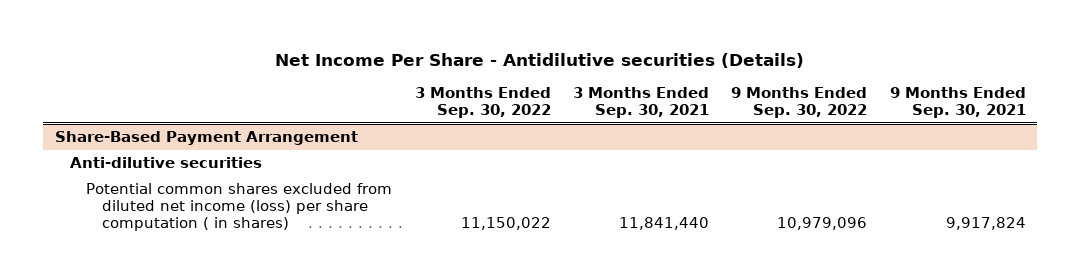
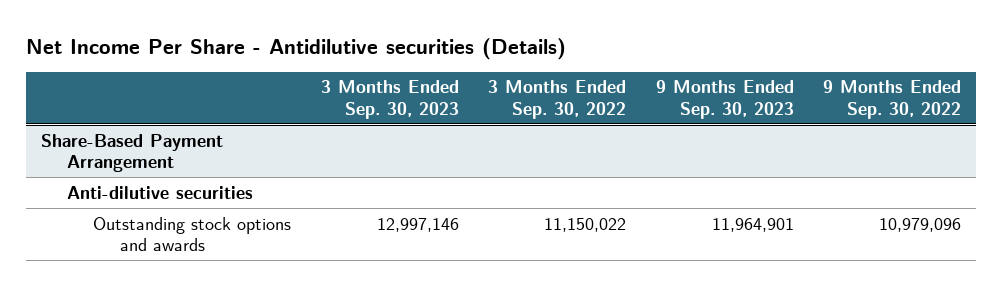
- | 3 Months Ended Sep. 30, 2022 | 3 Months Ended Sep. 30, 2021 | 9 Months Ended Sep. 30, 2022 | 9 Months Ended Sep. 30, 2021
+ | 3 Months Ended Sep. 30, 2023 | 3 Months Ended Sep. 30, 2022 | 9 Months Ended Sep. 30, 2023 | 9 Months Ended Sep. 30, 2022
@ Share-Based Payment Arrangement
- Potential common shares excluded from diluted net income (loss) per share computation ( in shares) | 11,150,022 | 11,841,440 | 10,979,096 | 9,917,824
+ Outstanding stock options and awards | 12,997,146 | 11,150,022 | 11,964,901 | 10,979,096

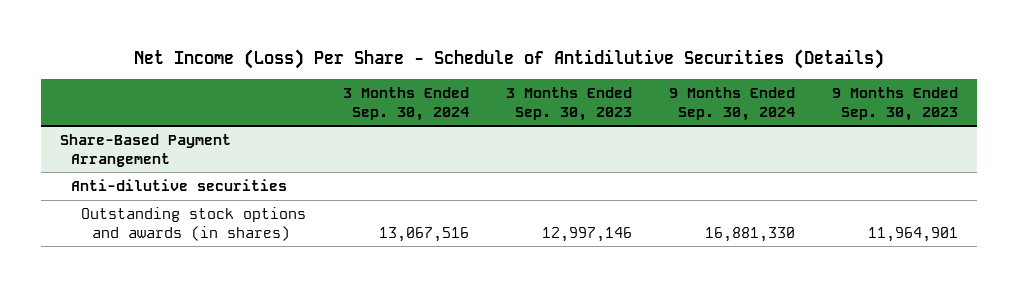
- Net Income Per Share - Antidilutive securities (Details)
+ Net Income (Loss) Per Share - Schedule of Antidilutive Securities (Details)
- | 3 Months Ended Sep. 30, 2023 | 3 Months Ended Sep. 30, 2022 | 9 Months Ended Sep. 30, 2023 | 9 Months Ended Sep. 30, 2022
+ | 3 Months Ended Sep. 30, 2024 | 3 Months Ended Sep. 30, 2023 | 9 Months Ended Sep. 30, 2024 | 9 Months Ended Sep. 30, 2023
@ Share-Based Payment Arrangement
- Outstanding stock options and awards | 12,997,146 | 11,150,022 | 11,964,901 | 10,979,096
+ Outstanding stock options and awards (in shares) | 13,067,516 | 12,997,146 | 16,881,330 | 11,964,901

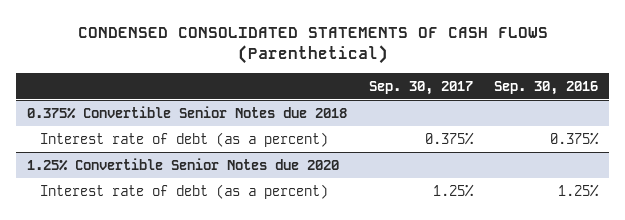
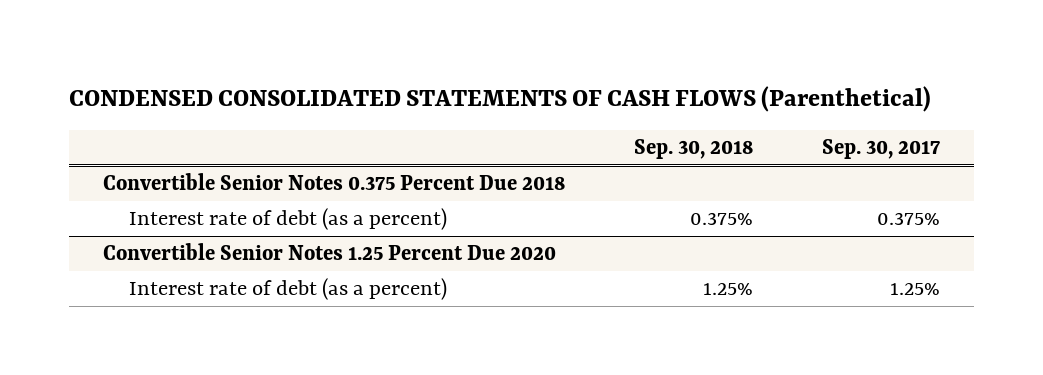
- | Sep. 30, 2017 | Sep. 30, 2016
+ | Sep. 30, 2018 | Sep. 30, 2017
- 0.375% Convertible Senior Notes due 2018
+ Convertible Senior Notes 0.375 Percent Due 2018
- 1.25% Convertible Senior Notes due 2020
+ Convertible Senior Notes 1.25 Percent Due 2020

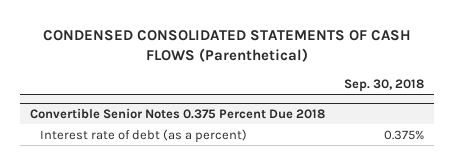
- | Sep. 30, 2018 | Sep. 30, 2017
+ | Sep. 30, 2018
- Convertible Senior Notes 1.25 Percent Due 2020
- Interest rate of debt (as a percent) | 1.25% | 1.25%

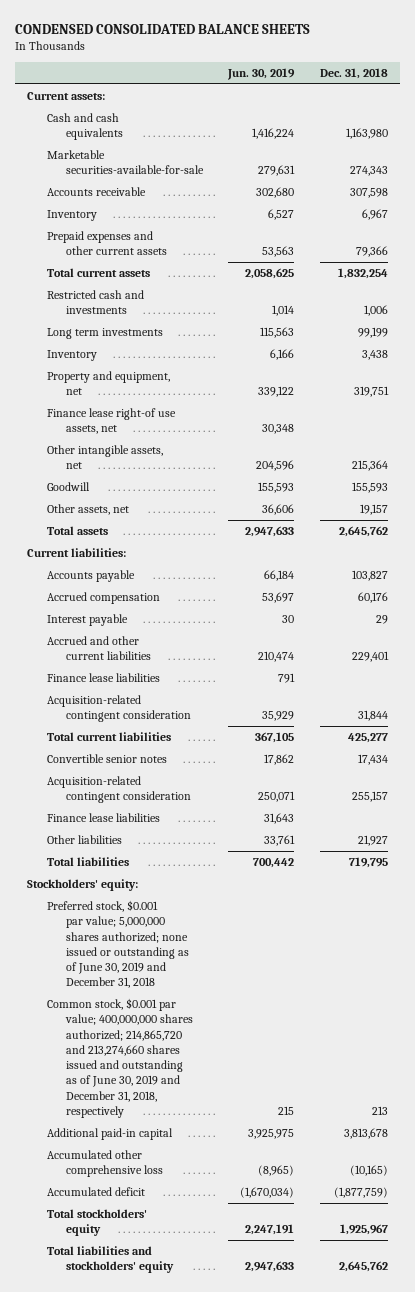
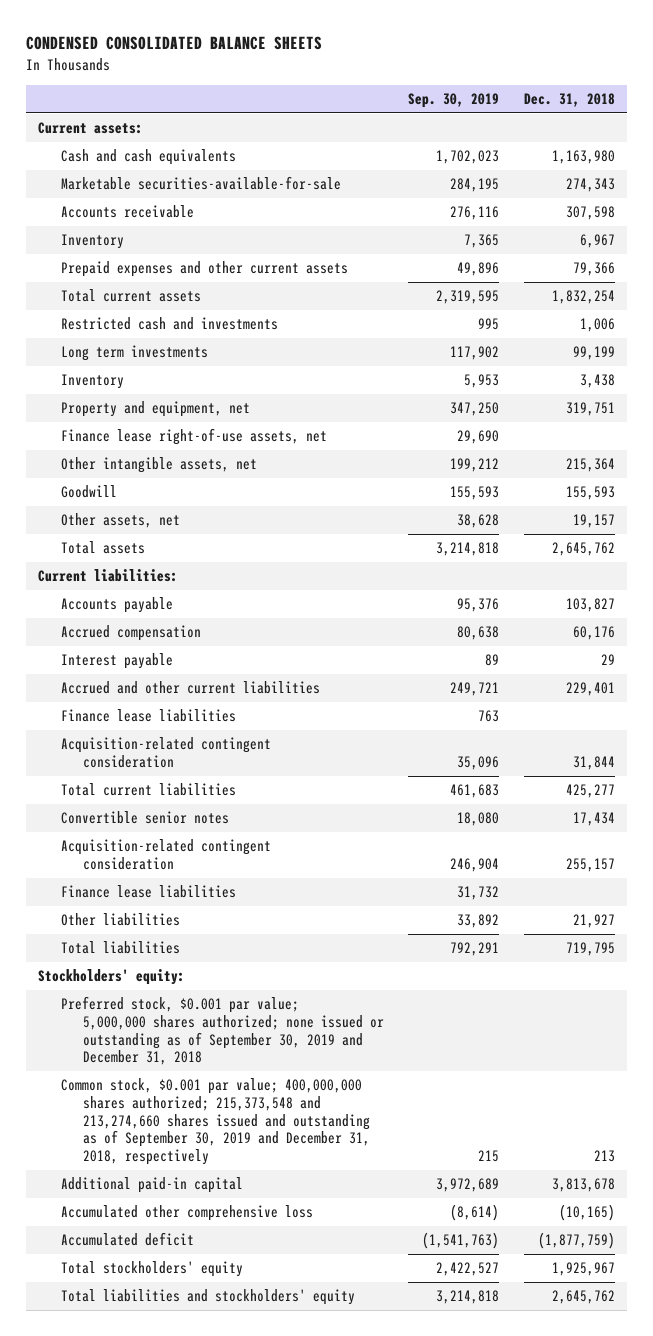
- | Jun. 30, 2019 | Dec. 31, 2018
+ | Sep. 30, 2019 | Dec. 31, 2018
- Finance lease right-of use assets, net | 30,348 |
+ Finance lease right-of-use assets, net | 29,690 |
- Preferred stock, $0.001 par value; 5,000,000 shares authorized; none issued or outstanding as of June 30, 2019 and December 31, 2018
- Common stock, $0.001 par value; 400,000,000 shares authorized; 214,865,720 and 213,274,660 shares issued and outstanding as of June 30, 2019 and December 31, 2018, respectively | 215 | 213
+ Preferred stock, $0.001 par value; 5,000,000 shares authorized; none issued or outstanding as of September 30, 2019 and December 31, 2018
+ Common stock, $0.001 par value; 400,000,000 shares authorized; 215,373,548 and 213,274,660 shares issued and outstanding as of September 30, 2019 and December 31, 2018, respectively | 215 | 213

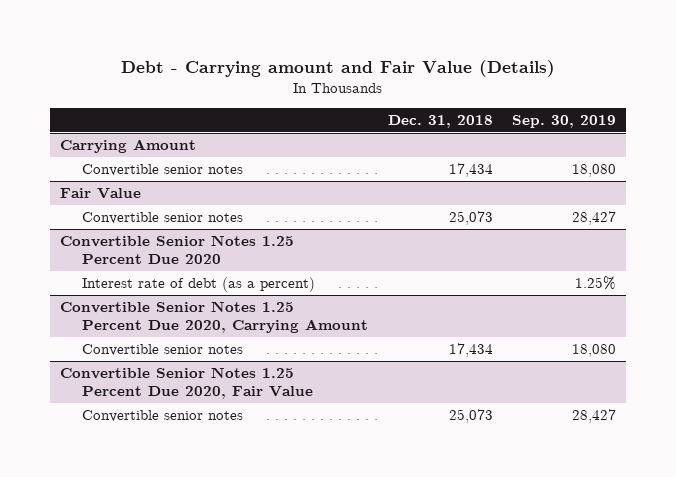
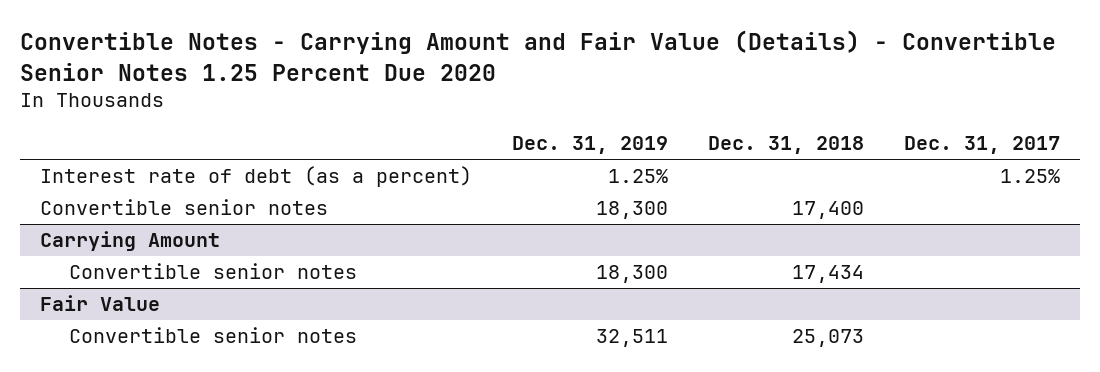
- Debt - Carrying amount and Fair Value (Details)
+ Convertible Notes - Carrying Amount and Fair Value (Details) - Convertible Senior Notes 1.25 Percent Due 2020
- | Dec. 31, 2018 | Sep. 30, 2019
+ | Dec. 31, 2019 | Dec. 31, 2018 | Dec. 31, 2017
+ Interest rate of debt (as a percent) | 1.25% | | 1.25%
+ Convertible senior notes | 18,300 | 17,400 |
- Convertible Senior Notes 1.25 Percent Due 2020
- Interest rate of debt (as a percent) | | 1.25%
- Convertible Senior Notes 1.25 Percent Due 2020, Carrying Amount
- Convertible senior notes | 17,434 | 18,080
- Convertible Senior Notes 1.25 Percent Due 2020, Fair Value
- Convertible senior notes | 25,073 | 28,427

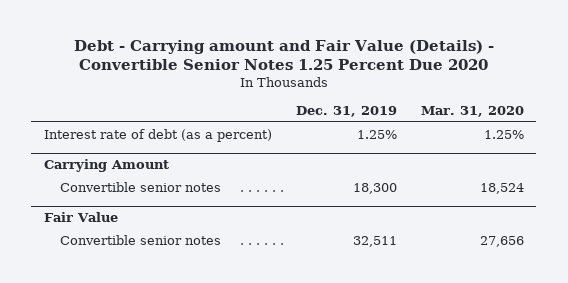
- Convertible Notes - Carrying Amount and Fair Value (Details) - Convertible Senior Notes 1.25 Percent Due 2020
+ Debt - Carrying amount and Fair Value (Details) - Convertible Senior Notes 1.25 Percent Due 2020
- | Dec. 31, 2019 | Dec. 31, 2018 | Dec. 31, 2017
+ | Dec. 31, 2019 | Mar. 31, 2020
- Convertible senior notes | 18,300 | 17,400 |

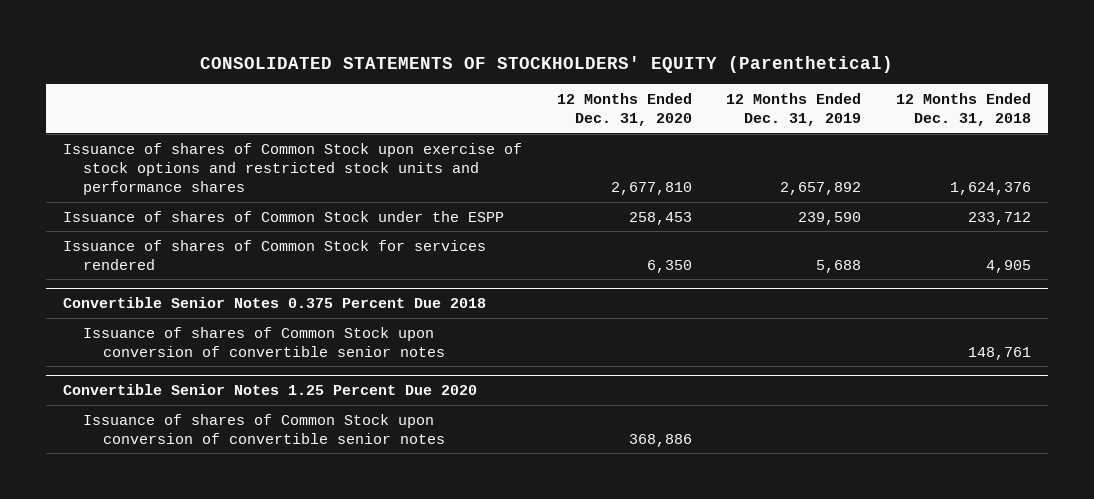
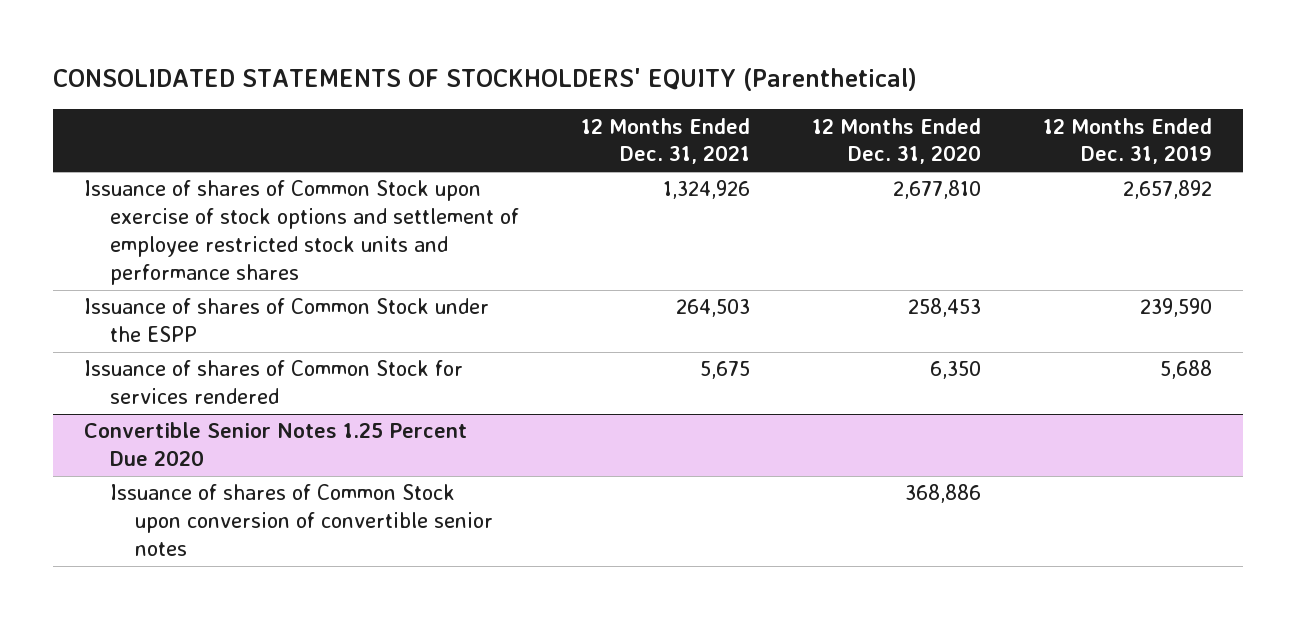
- | 12 Months Ended Dec. 31, 2020 | 12 Months Ended Dec. 31, 2019 | 12 Months Ended Dec. 31, 2018
+ | 12 Months Ended Dec. 31, 2021 | 12 Months Ended Dec. 31, 2020 | 12 Months Ended Dec. 31, 2019
- Issuance of shares of Common Stock upon exercise of stock options and restricted stock units and performance shares | 2,677,810 | 2,657,892 | 1,624,376
+ Issuance of shares of Common Stock upon exercise of stock options and settlement of employee restricted stock units and performance shares | 1,324,926 | 2,677,810 | 2,657,892
- Convertible Senior Notes 0.375 Percent Due 2018
- Issuance of shares of Common Stock upon conversion of convertible senior notes | | | 148,761

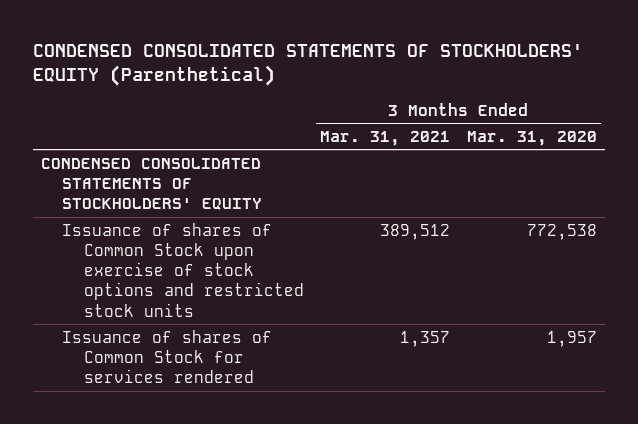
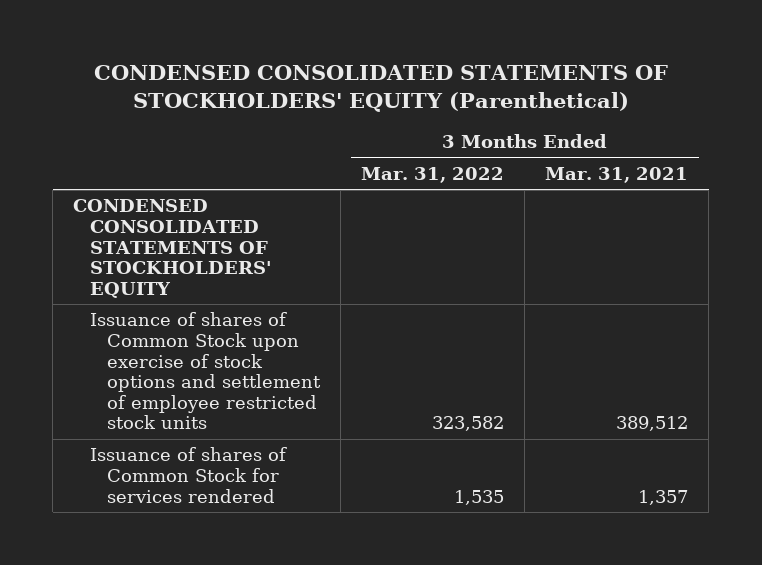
- | 3 Months Ended Mar. 31, 2021 | 3 Months Ended Mar. 31, 2020
+ | 3 Months Ended Mar. 31, 2022 | 3 Months Ended Mar. 31, 2021
- Issuance of shares of Common Stock upon exercise of stock options and restricted stock units | 389,512 | 772,538
+ Issuance of shares of Common Stock upon exercise of stock options and settlement of employee restricted stock units | 323,582 | 389,512

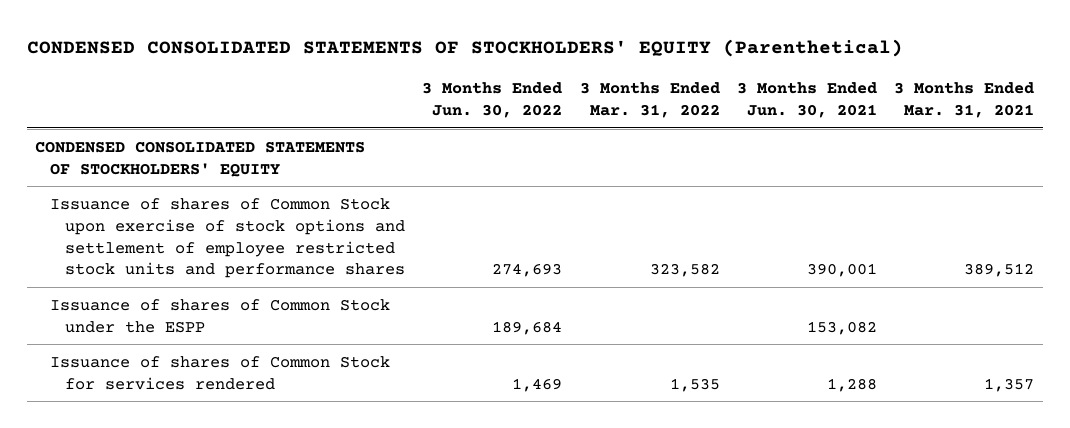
- | 3 Months Ended Mar. 31, 2022 | 3 Months Ended Mar. 31, 2021
+ | 3 Months Ended Jun. 30, 2022 | 3 Months Ended Mar. 31, 2022 | 3 Months Ended Jun. 30, 2021 | 3 Months Ended Mar. 31, 2021
- Issuance of shares of Common Stock upon exercise of stock options and settlement of employee restricted stock units | 323,582 | 389,512
+ Issuance of shares of Common Stock upon exercise of stock options and settlement of employee restricted stock units and performance shares | 274,693 | 323,582 | 390,001 | 389,512
+ Issuance of shares of Common Stock under the ESPP | 189,684 | | 153,082 |

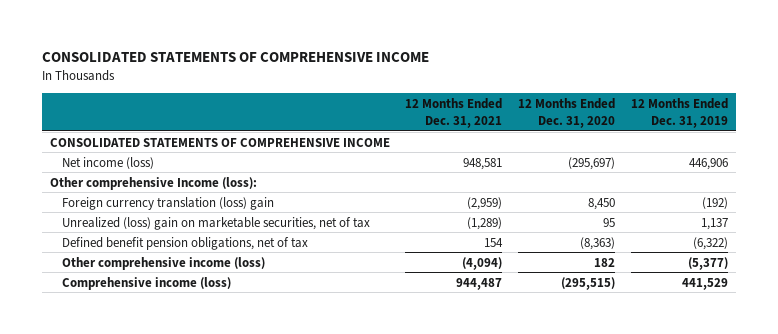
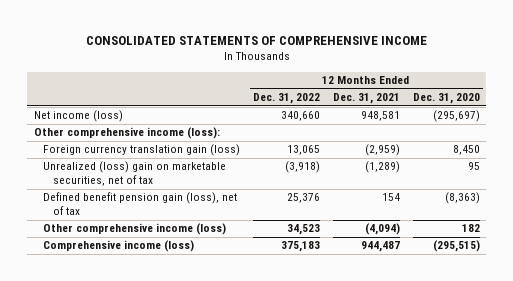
- | 12 Months Ended Dec. 31, 2021 | 12 Months Ended Dec. 31, 2020 | 12 Months Ended Dec. 31, 2019
+ | 12 Months Ended Dec. 31, 2022 | 12 Months Ended Dec. 31, 2021 | 12 Months Ended Dec. 31, 2020
- CONSOLIDATED STATEMENTS OF COMPREHENSIVE INCOME
- Other comprehensive Income (loss):
- Foreign currency translation (loss) gain | (2,959) | 8,450 | (192)
+ Other comprehensive income (loss):
+ Foreign currency translation gain (loss) | 13,065 | (2,959) | 8,450
- Defined benefit pension obligations, net of tax | 154 | (8,363) | (6,322)
+ Defined benefit pension gain (loss), net of tax | 25,376 | 154 | (8,363)

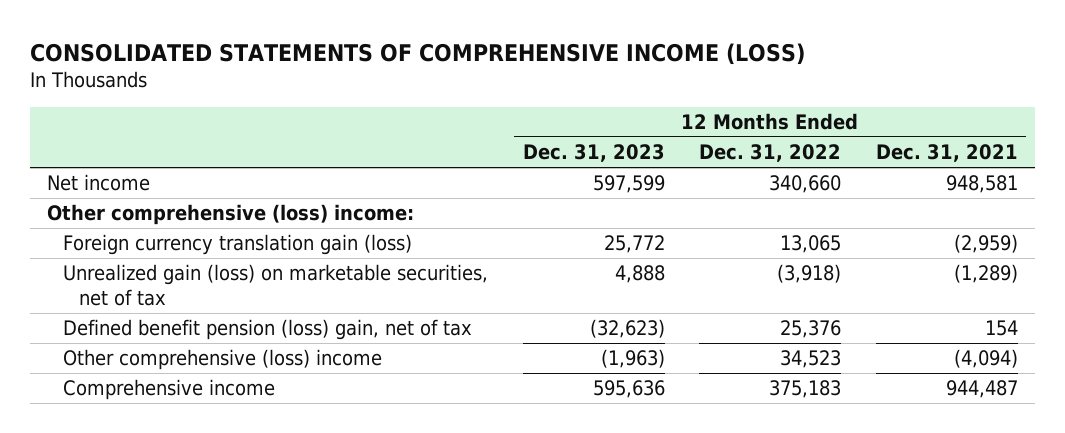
- CONSOLIDATED STATEMENTS OF COMPREHENSIVE INCOME
+ CONSOLIDATED STATEMENTS OF COMPREHENSIVE INCOME (LOSS)
- | 12 Months Ended Dec. 31, 2022 | 12 Months Ended Dec. 31, 2021 | 12 Months Ended Dec. 31, 2020
+ | 12 Months Ended Dec. 31, 2023 | 12 Months Ended Dec. 31, 2022 | 12 Months Ended Dec. 31, 2021
- Net income (loss) | 340,660 | 948,581 | (295,697)
- Other comprehensive income (loss):
+ Net income | 597,599 | 340,660 | 948,581
+ Other comprehensive (loss) income:
- Unrealized (loss) gain on marketable securities, net of tax | (3,918) | (1,289) | 95
- Defined benefit pension gain (loss), net of tax | 25,376 | 154 | (8,363)
- Other comprehensive income (loss) | 34,523 | (4,094) | 182
- Comprehensive income (loss) | 375,183 | 944,487 | (295,515)
+ Unrealized gain (loss) on marketable securities, net of tax | 4,888 | (3,918) | (1,289)
+ Defined benefit pension (loss) gain, net of tax | (32,623) | 25,376 | 154
+ Other comprehensive (loss) income | (1,963) | 34,523 | (4,094)
+ Comprehensive income | 595,636 | 375,183 | 944,487

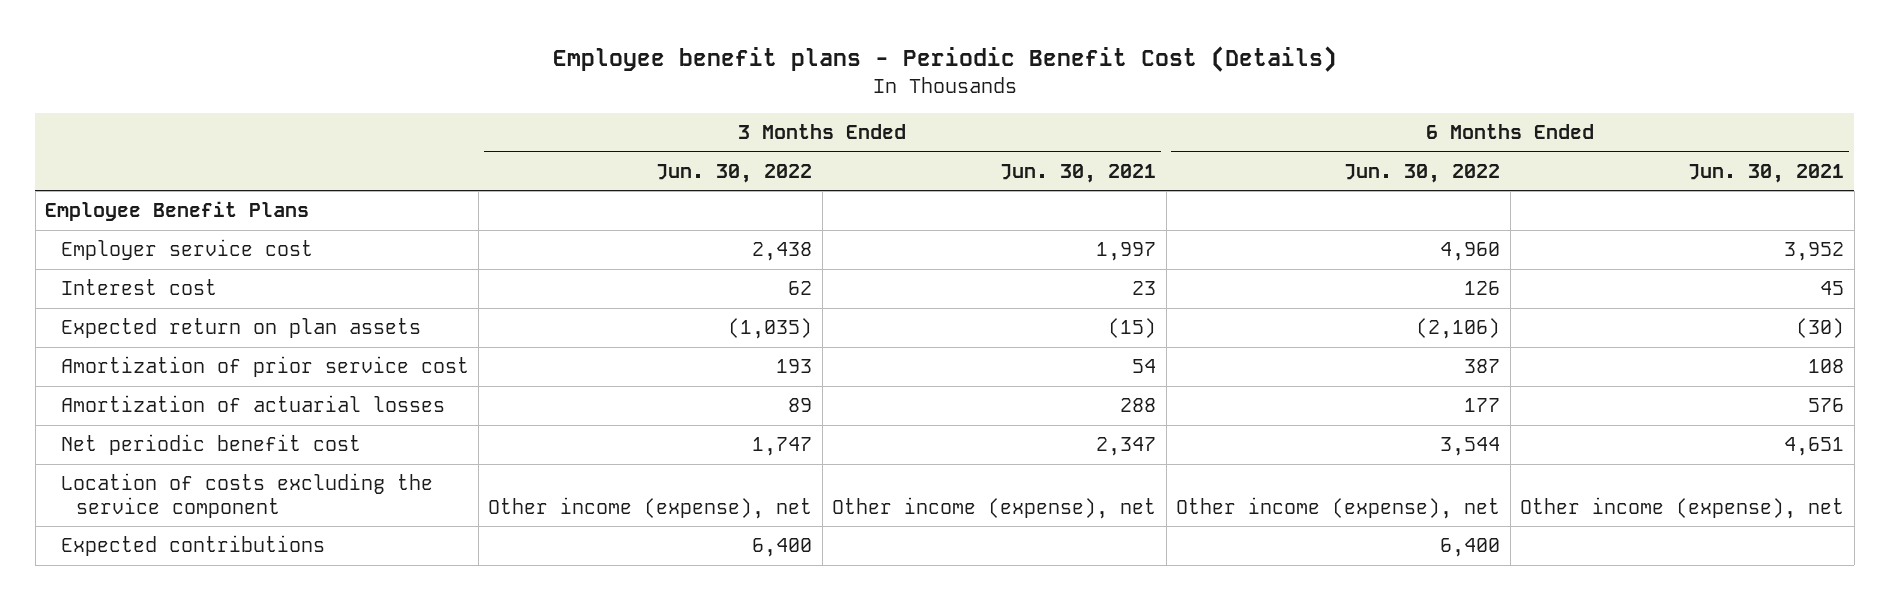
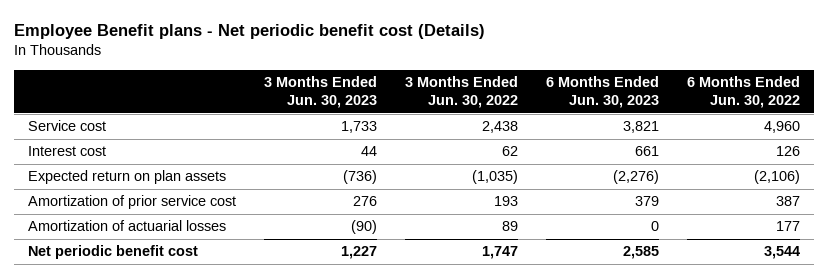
- Employee benefit plans - Periodic Benefit Cost (Details)
+ Employee Benefit plans - Net periodic benefit cost (Details)
- | 3 Months Ended Jun. 30, 2022 | 3 Months Ended Jun. 30, 2021 | 6 Months Ended Jun. 30, 2022 | 6 Months Ended Jun. 30, 2021
+ | 3 Months Ended Jun. 30, 2023 | 3 Months Ended Jun. 30, 2022 | 6 Months Ended Jun. 30, 2023 | 6 Months Ended Jun. 30, 2022
- Employee Benefit Plans
- Employer service cost | 2,438 | 1,997 | 4,960 | 3,952
+ Service cost | 1,733 | 2,438 | 3,821 | 4,960
- Location of costs excluding the service component | Other income (expense), net | Other income (expense), net | Other income (expense), net | Other income (expense), net
- Expected contributions | 6,400 | | 6,400 |

